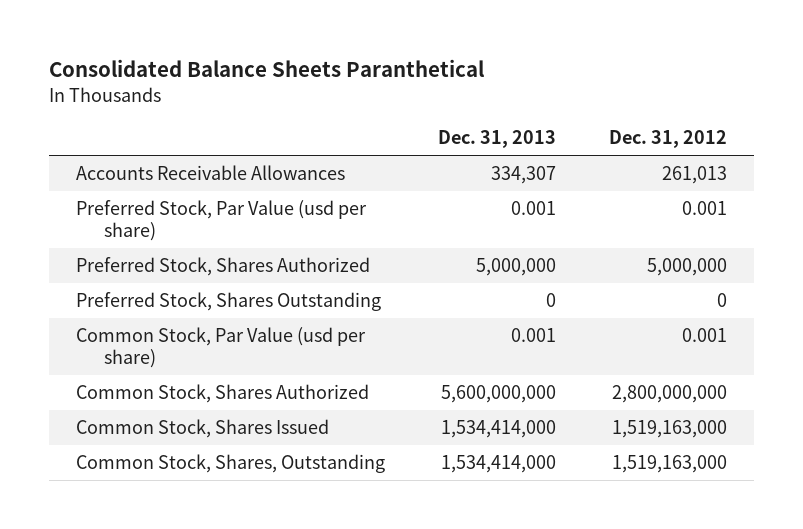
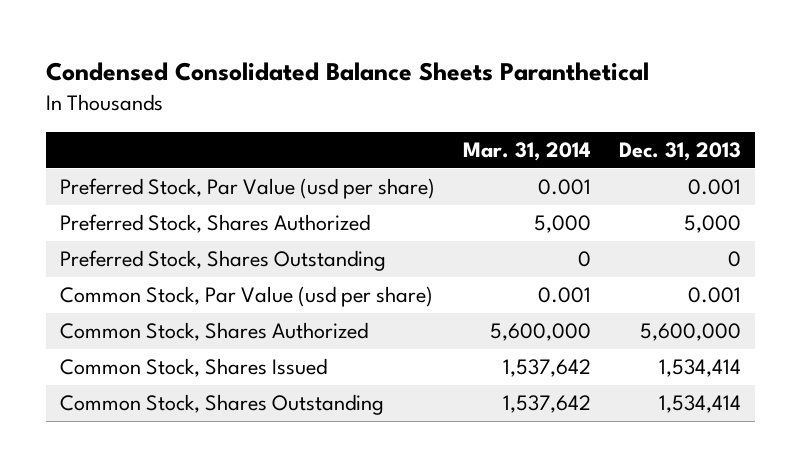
- Consolidated Balance Sheets Paranthetical
+ Condensed Consolidated Balance Sheets Paranthetical
- | Dec. 31, 2013 | Dec. 31, 2012
+ | Mar. 31, 2014 | Dec. 31, 2013
- Accounts Receivable Allowances | 334,307 | 261,013
- Preferred Stock, Shares Authorized | 5,000,000 | 5,000,000
+ Preferred Stock, Shares Authorized | 5,000 | 5,000
- Common Stock, Shares Authorized | 5,600,000,000 | 2,800,000,000
- Common Stock, Shares Issued | 1,534,414,000 | 1,519,163,000
- Common Stock, Shares, Outstanding | 1,534,414,000 | 1,519,163,000
+ Common Stock, Shares Authorized | 5,600,000 | 5,600,000
+ Common Stock, Shares Issued | 1,537,642 | 1,534,414
+ Common Stock, Shares Outstanding | 1,537,642 | 1,534,414

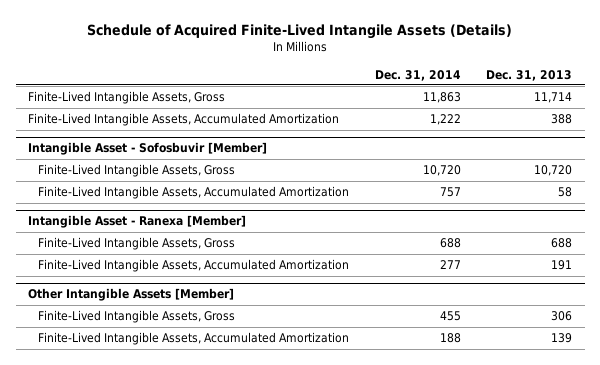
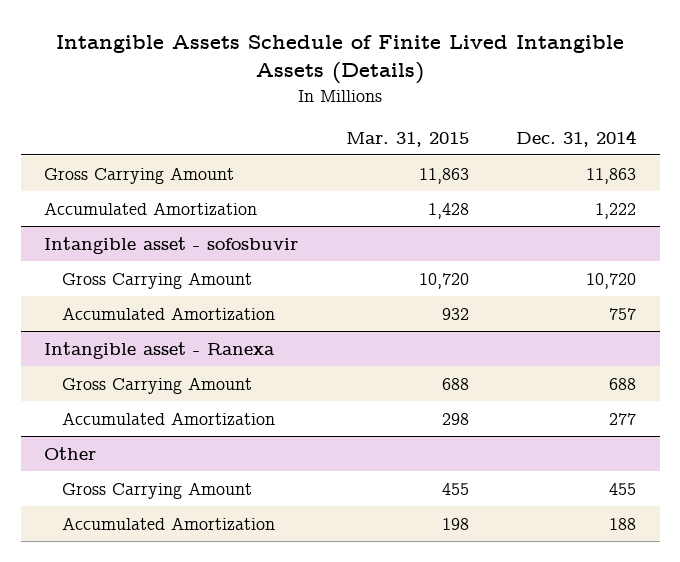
- Schedule of Acquired Finite-Lived Intangile Assets (Details)
+ Intangible Assets Schedule of Finite Lived Intangible Assets (Details)
- | Dec. 31, 2014 | Dec. 31, 2013
+ | Mar. 31, 2015 | Dec. 31, 2014
- Finite-Lived Intangible Assets, Gross | 11,863 | 11,714
- Finite-Lived Intangible Assets, Accumulated Amortization | 1,222 | 388
- Intangible Asset - Sofosbuvir [Member]
- Finite-Lived Intangible Assets, Gross | 10,720 | 10,720
- Finite-Lived Intangible Assets, Accumulated Amortization | 757 | 58
- Intangible Asset - Ranexa [Member]
- Finite-Lived Intangible Assets, Gross | 688 | 688
- Finite-Lived Intangible Assets, Accumulated Amortization | 277 | 191
- Other Intangible Assets [Member]
- Finite-Lived Intangible Assets, Gross | 455 | 306
- Finite-Lived Intangible Assets, Accumulated Amortization | 188 | 139
+ Gross Carrying Amount | 11,863 | 11,863
+ Accumulated Amortization | 1,428 | 1,222
+ Intangible asset - sofosbuvir
+ Gross Carrying Amount | 10,720 | 10,720
+ Accumulated Amortization | 932 | 757
+ Intangible asset - Ranexa
+ Gross Carrying Amount | 688 | 688
+ Accumulated Amortization | 298 | 277
+ Other
+ Gross Carrying Amount | 455 | 455
+ Accumulated Amortization | 198 | 188

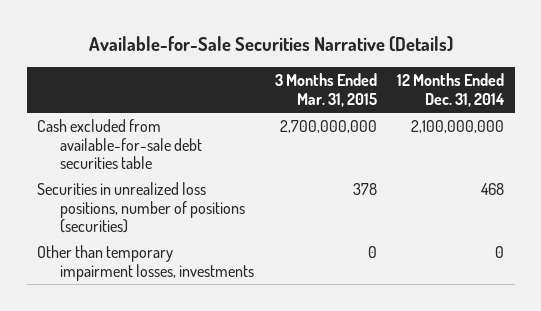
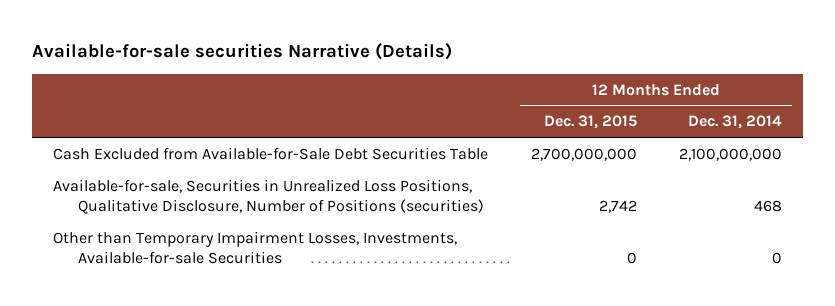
- Available-for-Sale Securities Narrative (Details)
+ Available-for-sale securities Narrative (Details)
- | 3 Months Ended Mar. 31, 2015 | 12 Months Ended Dec. 31, 2014
+ | 12 Months Ended Dec. 31, 2015 | 12 Months Ended Dec. 31, 2014
- Cash excluded from available-for-sale debt securities table | 2,700,000,000 | 2,100,000,000
- Securities in unrealized loss positions, number of positions (securities) | 378 | 468
- Other than temporary impairment losses, investments | 0 | 0
+ Cash Excluded from Available-for-Sale Debt Securities Table | 2,700,000,000 | 2,100,000,000
+ Available-for-sale, Securities in Unrealized Loss Positions, Qualitative Disclosure, Number of Positions (securities) | 2,742 | 468
+ Other than Temporary Impairment Losses, Investments, Available-for-sale Securities | 0 | 0

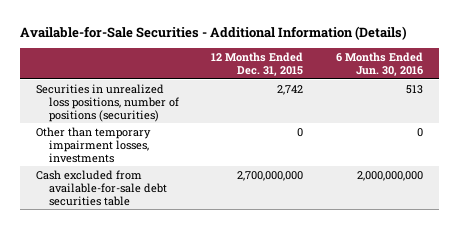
- Available-for-sale securities Narrative (Details)
+ Available-for-Sale Securities - Additional Information (Details)
- | 12 Months Ended Dec. 31, 2015 | 12 Months Ended Dec. 31, 2014
+ | 12 Months Ended Dec. 31, 2015 | 6 Months Ended Jun. 30, 2016
- Cash Excluded from Available-for-Sale Debt Securities Table | 2,700,000,000 | 2,100,000,000
- Available-for-sale, Securities in Unrealized Loss Positions, Qualitative Disclosure, Number of Positions (securities) | 2,742 | 468
- Other than Temporary Impairment Losses, Investments, Available-for-sale Securities | 0 | 0
+ Securities in unrealized loss positions, number of positions (securities) | 2,742 | 513
+ Other than temporary impairment losses, investments | 0 | 0
+ Cash excluded from available-for-sale debt securities table | 2,700,000,000 | 2,000,000,000

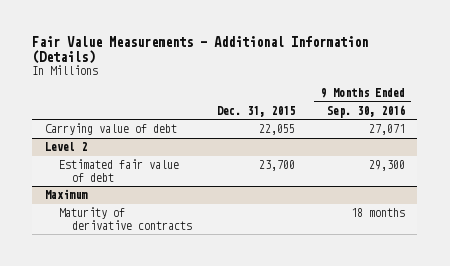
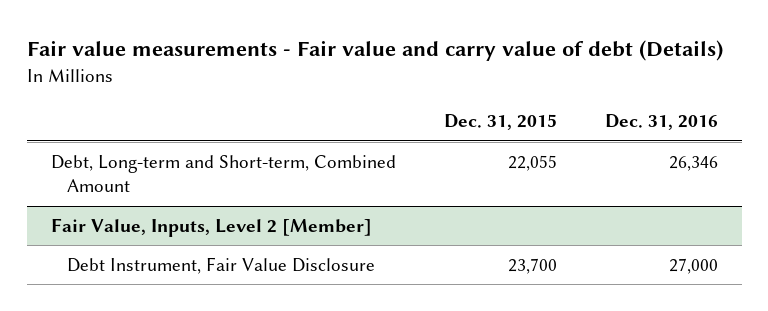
- Fair Value Measurements - Additional Information (Details)
+ Fair value measurements - Fair value and carry value of debt (Details)
- | Dec. 31, 2015 | 9 Months Ended Sep. 30, 2016
+ | Dec. 31, 2015 | Dec. 31, 2016
- Carrying value of debt | 22,055 | 27,071
- Level 2
- Estimated fair value of debt | 23,700 | 29,300
- Maximum
- Maturity of derivative contracts | | 18 months
+ Debt, Long-term and Short-term, Combined Amount | 22,055 | 26,346
+ Fair Value, Inputs, Level 2 [Member]
+ Debt Instrument, Fair Value Disclosure | 23,700 | 27,000

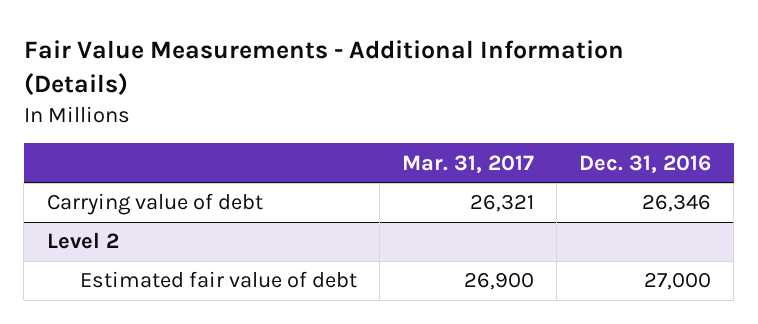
- Fair value measurements - Fair value and carry value of debt (Details)
+ Fair Value Measurements - Additional Information (Details)
- | Dec. 31, 2015 | Dec. 31, 2016
+ | Mar. 31, 2017 | Dec. 31, 2016
- Debt, Long-term and Short-term, Combined Amount | 22,055 | 26,346
- Fair Value, Inputs, Level 2 [Member]
- Debt Instrument, Fair Value Disclosure | 23,700 | 27,000
+ Carrying value of debt | 26,321 | 26,346
+ Level 2
+ Estimated fair value of debt | 26,900 | 27,000

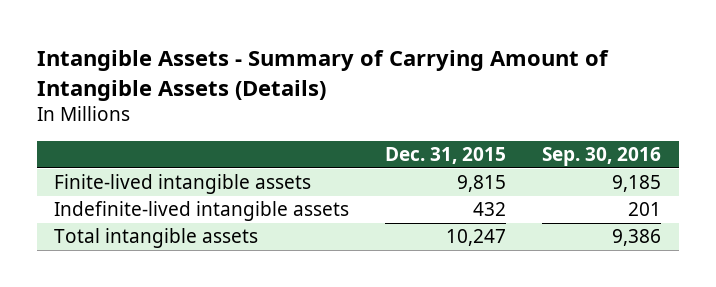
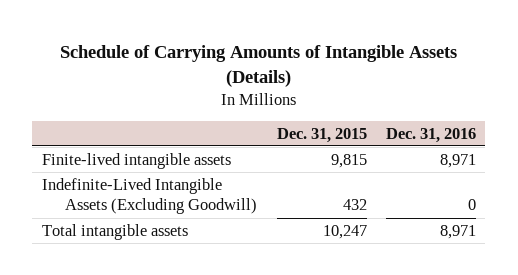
- Intangible Assets - Summary of Carrying Amount of Intangible Assets (Details)
+ Schedule of Carrying Amounts of Intangible Assets (Details)
- | Dec. 31, 2015 | Sep. 30, 2016
+ | Dec. 31, 2015 | Dec. 31, 2016
- Indefinite-lived intangible assets | 432 | 201
+ Indefinite-Lived Intangible Assets (Excluding Goodwill) | 432 | 0

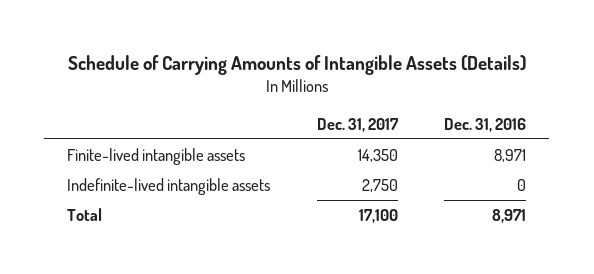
- | Dec. 31, 2015 | Dec. 31, 2016
+ | Dec. 31, 2017 | Dec. 31, 2016
- Indefinite-Lived Intangible Assets (Excluding Goodwill) | 432 | 0
- Total intangible assets | 10,247 | 8,971
+ Indefinite-lived intangible assets | 2,750 | 0
+ Total | 17,100 | 8,971

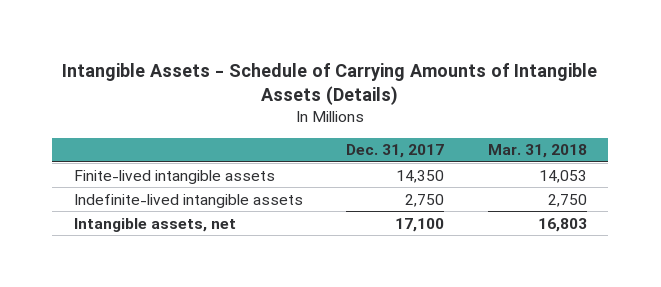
- Schedule of Carrying Amounts of Intangible Assets (Details)
+ Intangible Assets - Schedule of Carrying Amounts of Intangible Assets (Details)
- | Dec. 31, 2017 | Dec. 31, 2016
+ | Dec. 31, 2017 | Mar. 31, 2018
- Total | 17,100 | 8,971
+ Intangible assets, net | 17,100 | 16,803

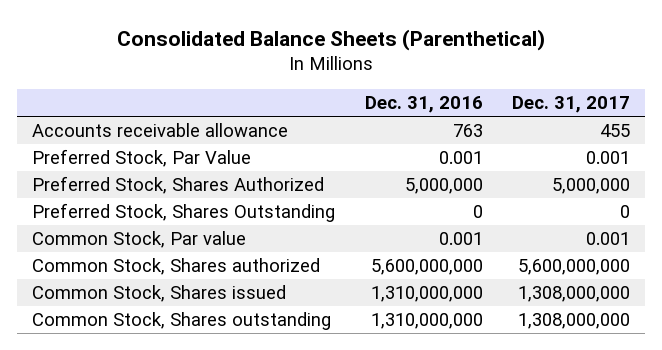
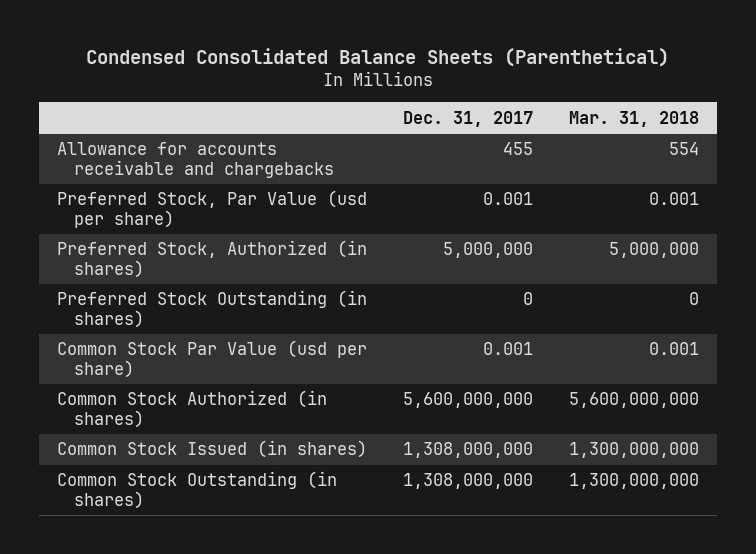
- Consolidated Balance Sheets (Parenthetical)
+ Condensed Consolidated Balance Sheets (Parenthetical)
- | Dec. 31, 2016 | Dec. 31, 2017
+ | Dec. 31, 2017 | Mar. 31, 2018
- Accounts receivable allowance | 763 | 455
- Preferred Stock, Par Value | 0.001 | 0.001
- Preferred Stock, Shares Authorized | 5,000,000 | 5,000,000
- Preferred Stock, Shares Outstanding | 0 | 0
- Common Stock, Par value | 0.001 | 0.001
- Common Stock, Shares authorized | 5,600,000,000 | 5,600,000,000
- Common Stock, Shares issued | 1,310,000,000 | 1,308,000,000
- Common Stock, Shares outstanding | 1,310,000,000 | 1,308,000,000
+ Allowance for accounts receivable and chargebacks | 455 | 554
+ Preferred Stock, Par Value (usd per share) | 0.001 | 0.001
+ Preferred Stock, Authorized (in shares) | 5,000,000 | 5,000,000
+ Preferred Stock Outstanding (in shares) | 0 | 0
+ Common Stock Par Value (usd per share) | 0.001 | 0.001
+ Common Stock Authorized (in shares) | 5,600,000,000 | 5,600,000,000
+ Common Stock Issued (in shares) | 1,308,000,000 | 1,300,000,000
+ Common Stock Outstanding (in shares) | 1,308,000,000 | 1,300,000,000

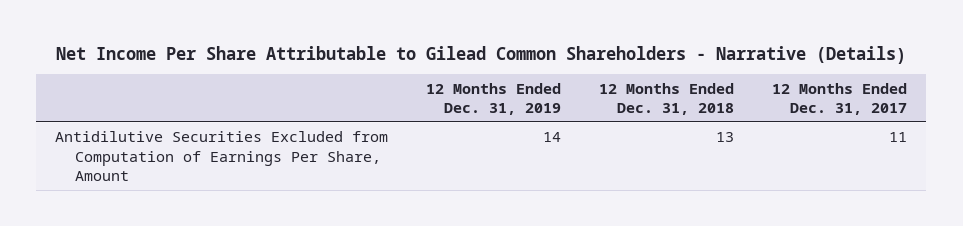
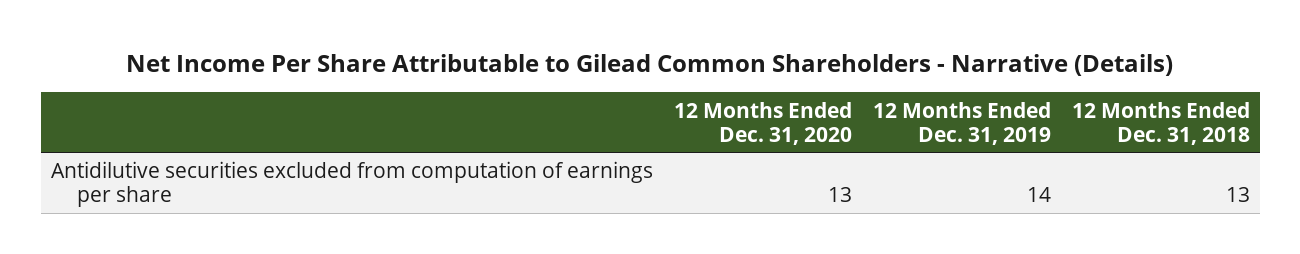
- | 12 Months Ended Dec. 31, 2019 | 12 Months Ended Dec. 31, 2018 | 12 Months Ended Dec. 31, 2017
+ | 12 Months Ended Dec. 31, 2020 | 12 Months Ended Dec. 31, 2019 | 12 Months Ended Dec. 31, 2018
- Antidilutive Securities Excluded from Computation of Earnings Per Share, Amount | 14 | 13 | 11
+ Antidilutive securities excluded from computation of earnings per share | 13 | 14 | 13

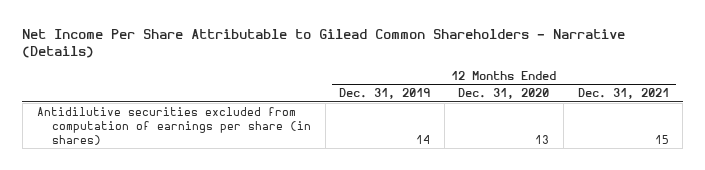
- | 12 Months Ended Dec. 31, 2020 | 12 Months Ended Dec. 31, 2019 | 12 Months Ended Dec. 31, 2018
+ | 12 Months Ended Dec. 31, 2019 | 12 Months Ended Dec. 31, 2020 | 12 Months Ended Dec. 31, 2021
- Antidilutive securities excluded from computation of earnings per share | 13 | 14 | 13
+ Antidilutive securities excluded from computation of earnings per share (in shares) | 14 | 13 | 15

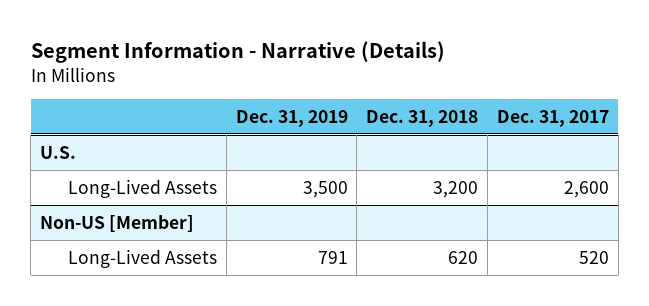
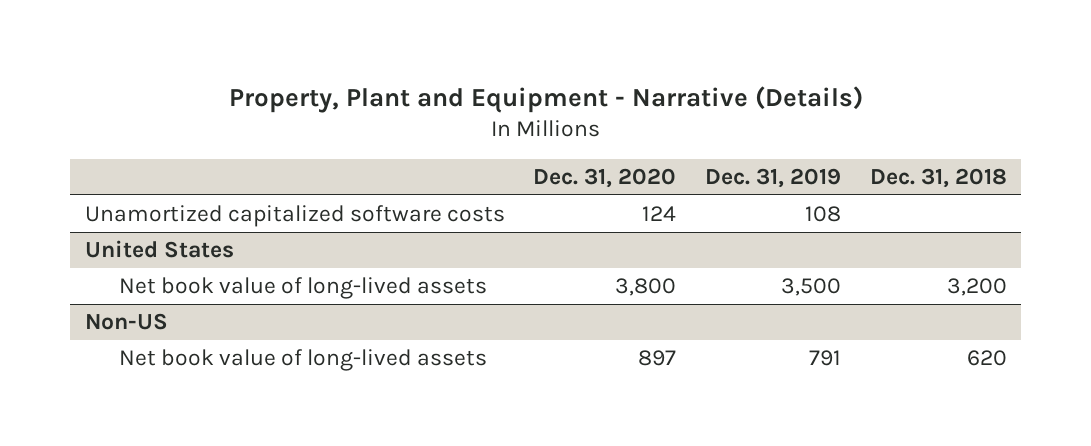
- Segment Information - Narrative (Details)
+ Property, Plant and Equipment - Narrative (Details)
- | Dec. 31, 2019 | Dec. 31, 2018 | Dec. 31, 2017
+ | Dec. 31, 2020 | Dec. 31, 2019 | Dec. 31, 2018
- U.S.
- Long-Lived Assets | 3,500 | 3,200 | 2,600
- Non-US [Member]
- Long-Lived Assets | 791 | 620 | 520
+ Unamortized capitalized software costs | 124 | 108 |
+ United States
+ Net book value of long-lived assets | 3,800 | 3,500 | 3,200
+ Non-US
+ Net book value of long-lived assets | 897 | 791 | 620

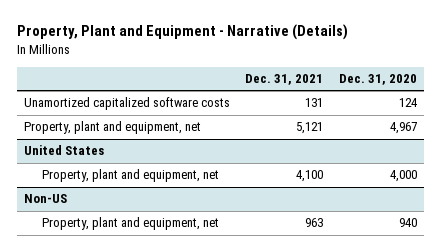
- | Dec. 31, 2020 | Dec. 31, 2019 | Dec. 31, 2018
+ | Dec. 31, 2021 | Dec. 31, 2020
+ Property, plant and equipment, net | 5,121 | 4,967
@ United States
- Net book value of long-lived assets | 3,800 | 3,500 | 3,200
+ Property, plant and equipment, net | 4,100 | 4,000
@ Non-US
- Net book value of long-lived assets | 897 | 791 | 620
+ Property, plant and equipment, net | 963 | 940

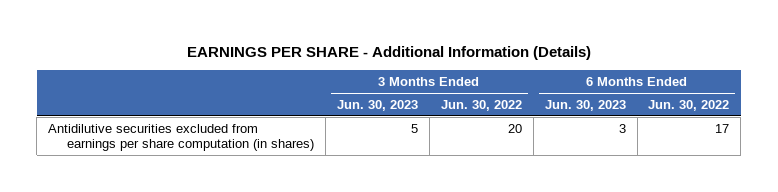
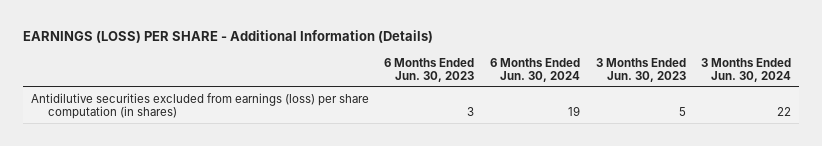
- EARNINGS PER SHARE - Additional Information (Details)
+ EARNINGS (LOSS) PER SHARE - Additional Information (Details)
- | 3 Months Ended Jun. 30, 2023 | 3 Months Ended Jun. 30, 2022 | 6 Months Ended Jun. 30, 2023 | 6 Months Ended Jun. 30, 2022
+ | 6 Months Ended Jun. 30, 2023 | 6 Months Ended Jun. 30, 2024 | 3 Months Ended Jun. 30, 2023 | 3 Months Ended Jun. 30, 2024
- Antidilutive securities excluded from earnings per share computation (in shares) | 5 | 20 | 3 | 17
+ Antidilutive securities excluded from earnings (loss) per share computation (in shares) | 3 | 19 | 5 | 22

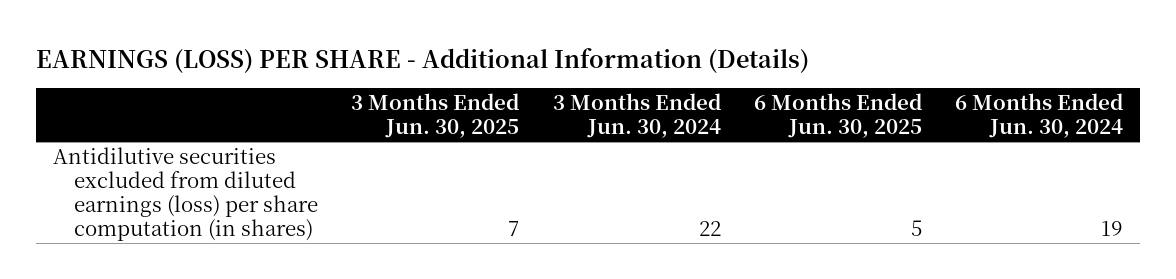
- | 6 Months Ended Jun. 30, 2023 | 6 Months Ended Jun. 30, 2024 | 3 Months Ended Jun. 30, 2023 | 3 Months Ended Jun. 30, 2024
+ | 3 Months Ended Jun. 30, 2025 | 3 Months Ended Jun. 30, 2024 | 6 Months Ended Jun. 30, 2025 | 6 Months Ended Jun. 30, 2024
- Antidilutive securities excluded from earnings (loss) per share computation (in shares) | 3 | 19 | 5 | 22
+ Antidilutive securities excluded from diluted earnings (loss) per share computation (in shares) | 7 | 22 | 5 | 19

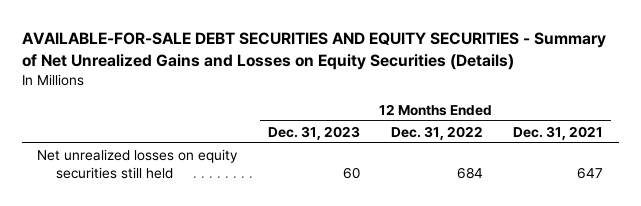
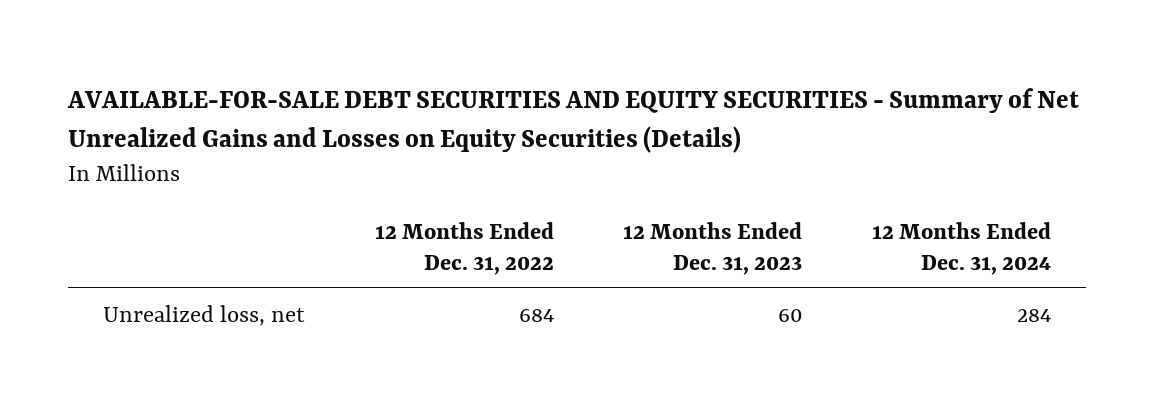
- | 12 Months Ended Dec. 31, 2023 | 12 Months Ended Dec. 31, 2022 | 12 Months Ended Dec. 31, 2021
+ | 12 Months Ended Dec. 31, 2022 | 12 Months Ended Dec. 31, 2023 | 12 Months Ended Dec. 31, 2024
- Net unrealized losses on equity securities still held | 60 | 684 | 647
+ Unrealized loss, net | 684 | 60 | 284

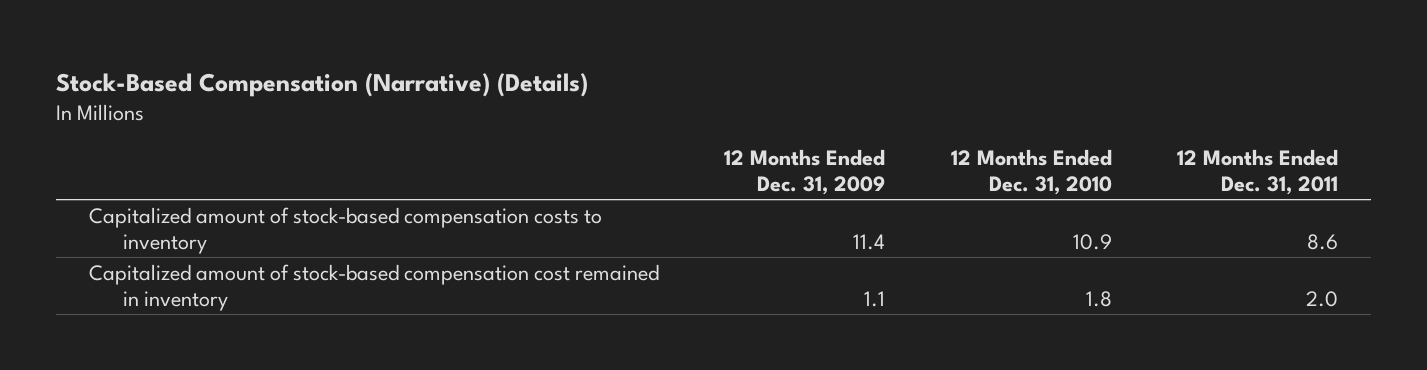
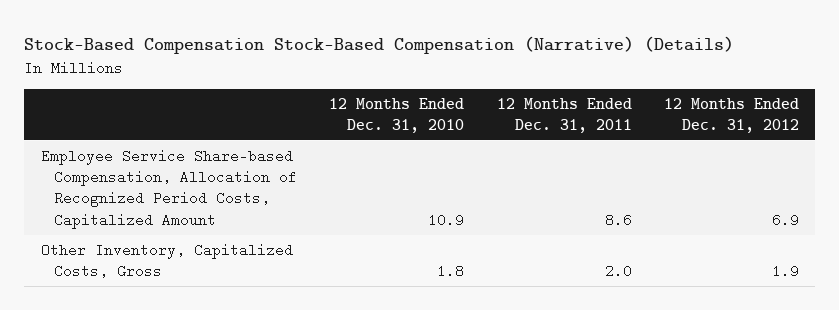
- Stock-Based Compensation (Narrative) (Details)
+ Stock-Based Compensation Stock-Based Compensation (Narrative) (Details)
- | 12 Months Ended Dec. 31, 2009 | 12 Months Ended Dec. 31, 2010 | 12 Months Ended Dec. 31, 2011
+ | 12 Months Ended Dec. 31, 2010 | 12 Months Ended Dec. 31, 2011 | 12 Months Ended Dec. 31, 2012
- Capitalized amount of stock-based compensation costs to inventory | 11.4 | 10.9 | 8.6
- Capitalized amount of stock-based compensation cost remained in inventory | 1.1 | 1.8 | 2.0
+ Employee Service Share-based Compensation, Allocation of Recognized Period Costs, Capitalized Amount | 10.9 | 8.6 | 6.9
+ Other Inventory, Capitalized Costs, Gross | 1.8 | 2.0 | 1.9

